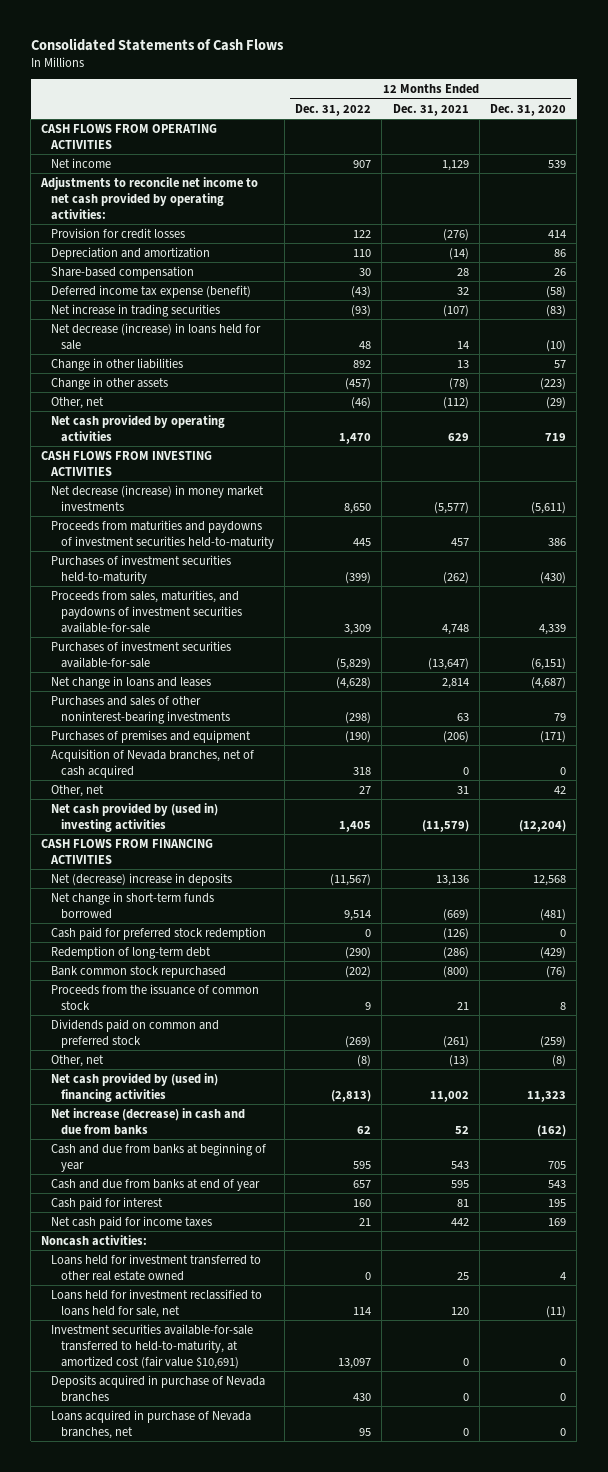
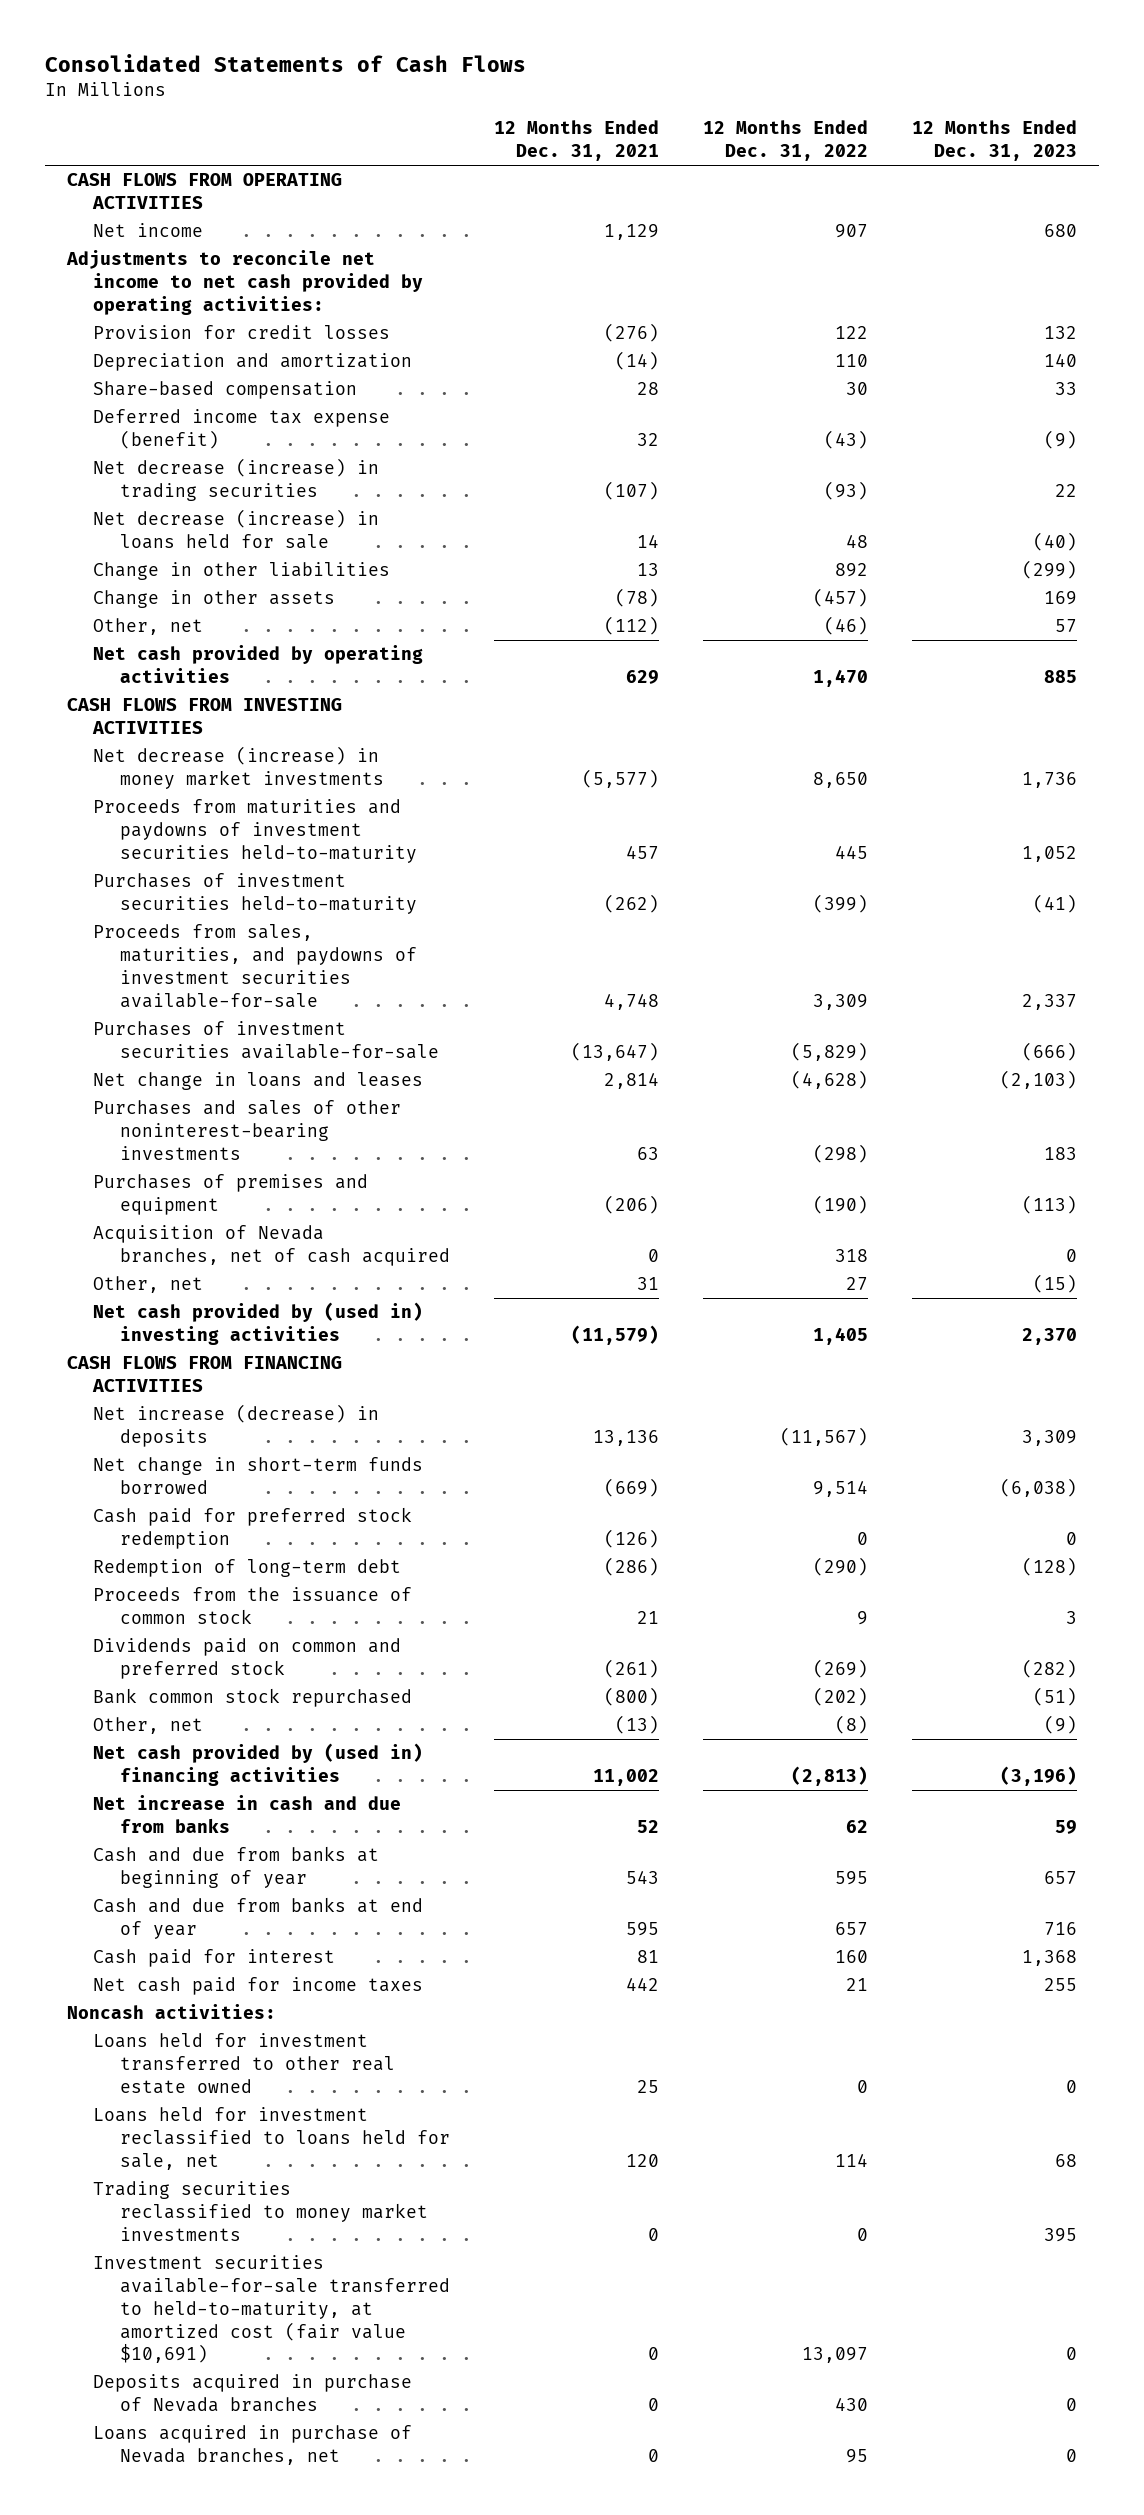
- | 12 Months Ended Dec. 31, 2022 | 12 Months Ended Dec. 31, 2021 | 12 Months Ended Dec. 31, 2020
+ | 12 Months Ended Dec. 31, 2021 | 12 Months Ended Dec. 31, 2022 | 12 Months Ended Dec. 31, 2023
- Net increase in trading securities | (93) | (107) | (83)
+ Net decrease (increase) in trading securities | (107) | (93) | 22
- Net (decrease) increase in deposits | (11,567) | 13,136 | 12,568
+ Net increase (decrease) in deposits | 13,136 | (11,567) | 3,309
moved down: Bank common stock repurchased | (800) | (202) | (51)
- Net increase (decrease) in cash and due from banks | 62 | 52 | (162)
+ Net increase in cash and due from banks | 52 | 62 | 59
+ Trading securities reclassified to money market investments | 0 | 0 | 395

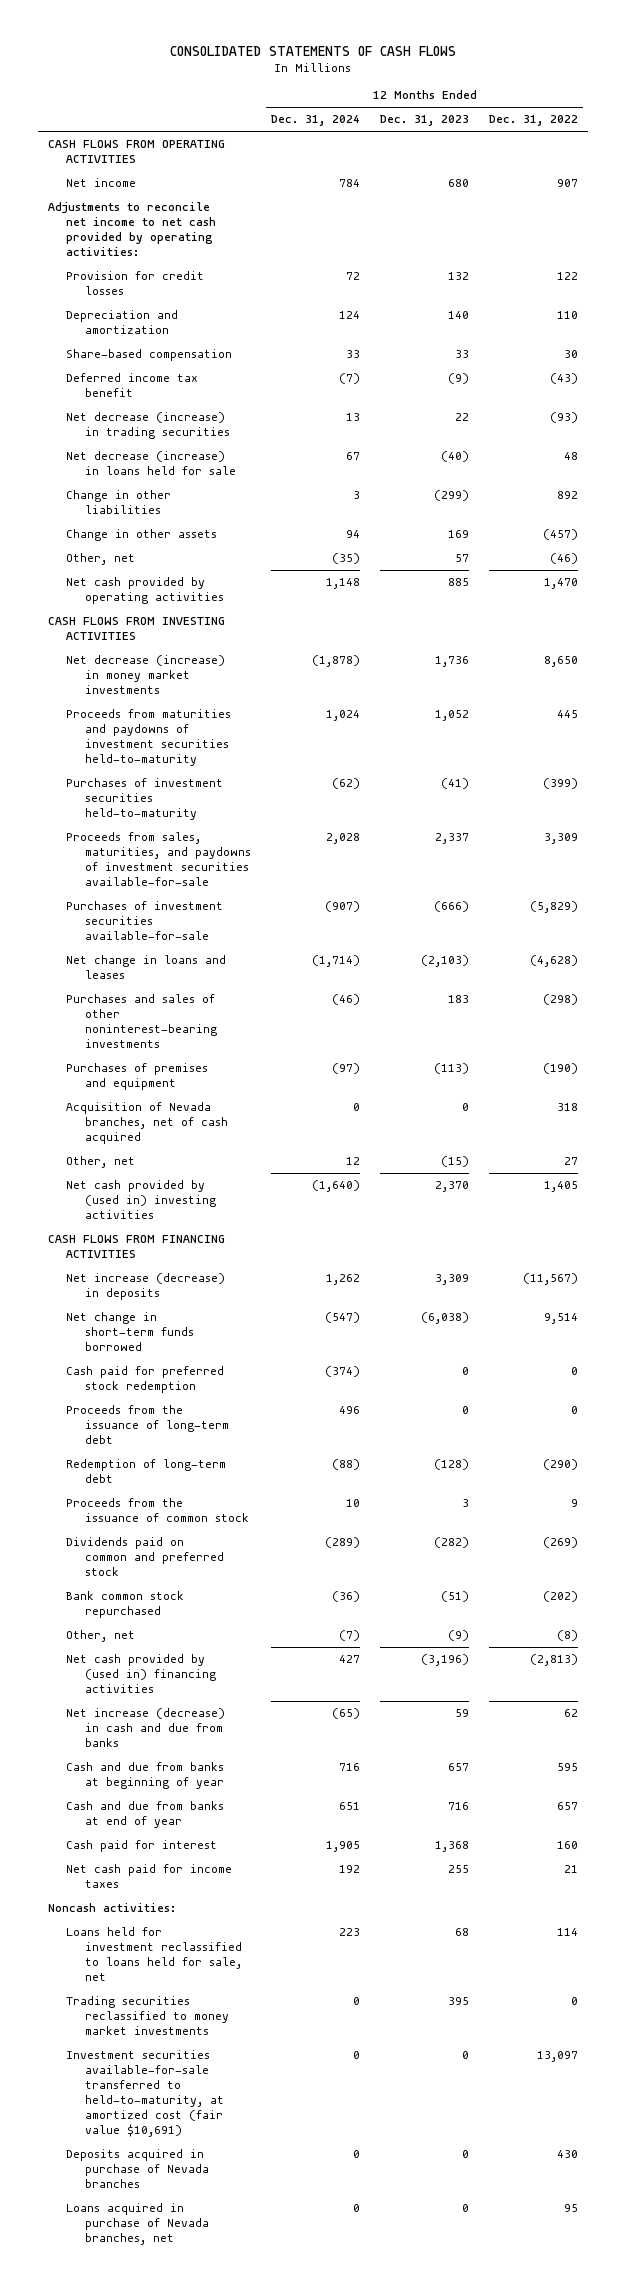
- Consolidated Statements of Cash Flows
+ CONSOLIDATED STATEMENTS OF CASH FLOWS
- | 12 Months Ended Dec. 31, 2021 | 12 Months Ended Dec. 31, 2022 | 12 Months Ended Dec. 31, 2023
+ | 12 Months Ended Dec. 31, 2024 | 12 Months Ended Dec. 31, 2023 | 12 Months Ended Dec. 31, 2022
- Deferred income tax expense (benefit) | 32 | (43) | (9)
+ Deferred income tax benefit | (7) | (9) | (43)
+ Proceeds from the issuance of long-term debt | 496 | 0 | 0
- Net increase in cash and due from banks | 52 | 62 | 59
+ Net increase (decrease) in cash and due from banks | (65) | 59 | 62
- Loans held for investment transferred to other real estate owned | 25 | 0 | 0

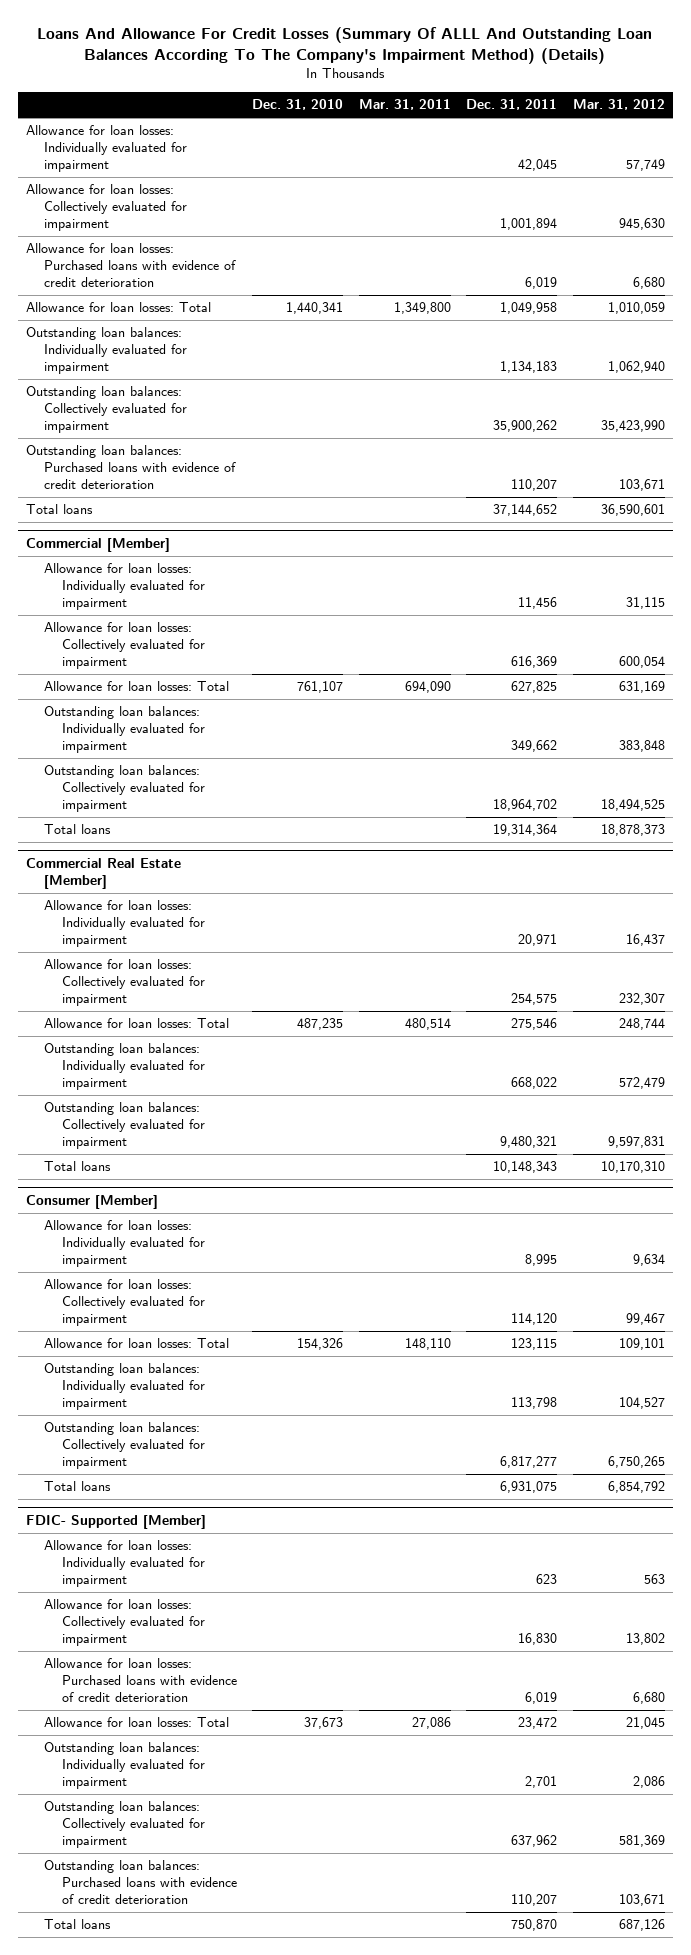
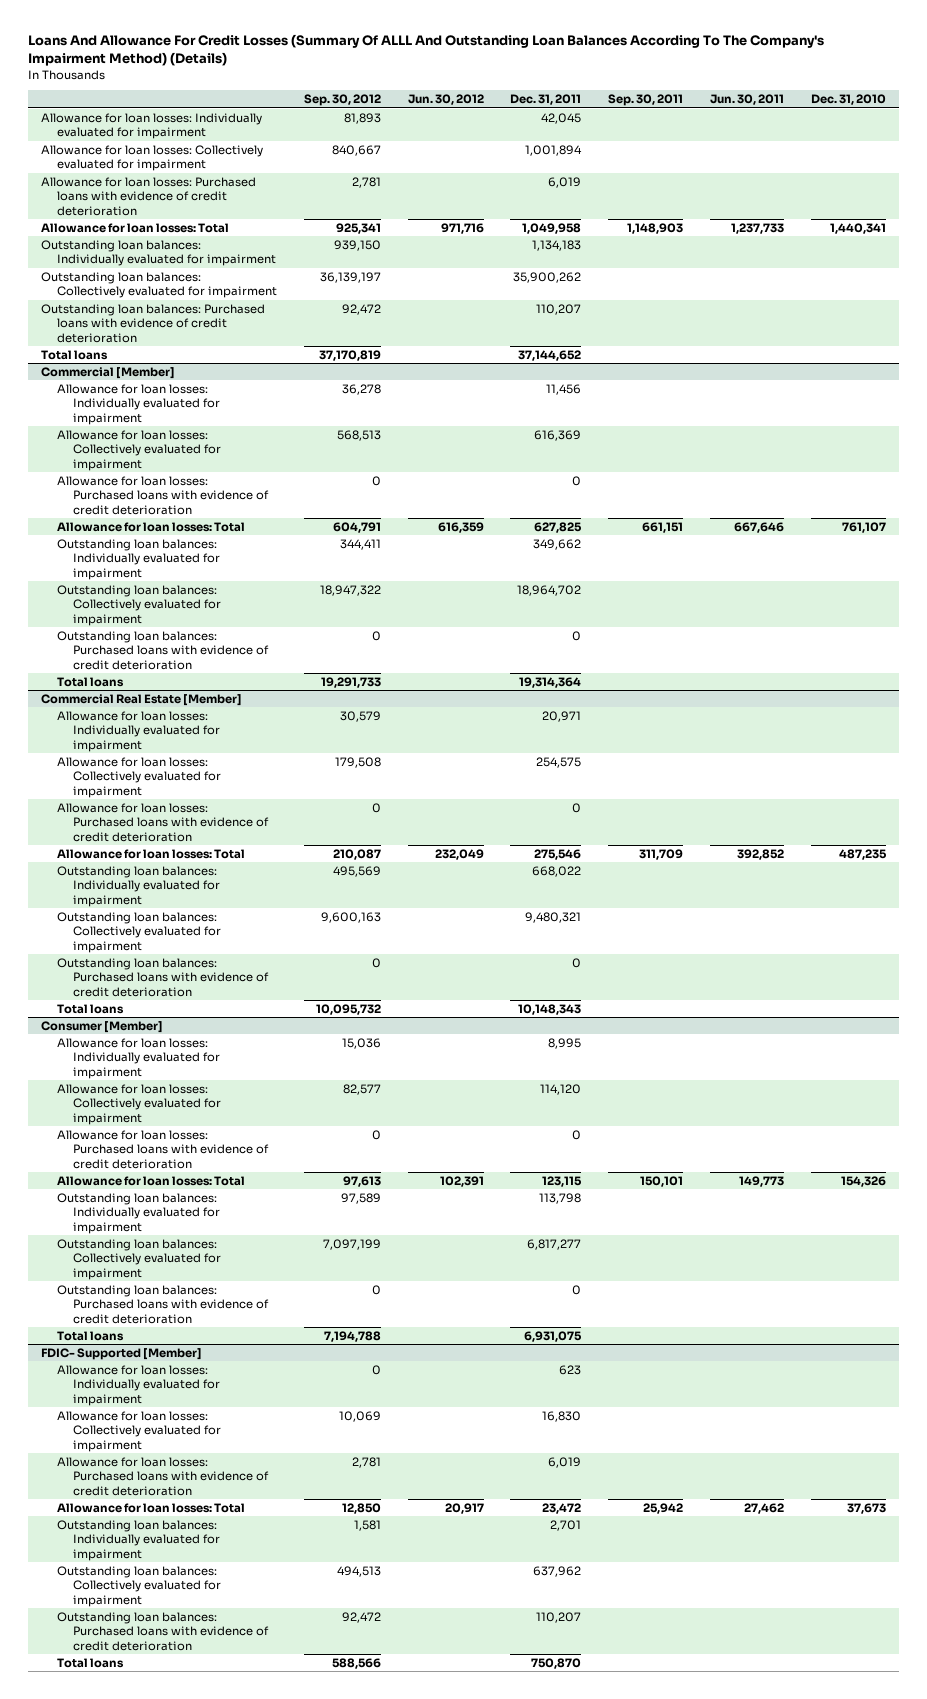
- | Dec. 31, 2010 | Mar. 31, 2011 | Dec. 31, 2011 | Mar. 31, 2012
+ | Sep. 30, 2012 | Jun. 30, 2012 | Dec. 31, 2011 | Sep. 30, 2011 | Jun. 30, 2011 | Dec. 31, 2010
@ Commercial [Member]
+ Allowance for loan losses: Purchased loans with evidence of credit deterioration | 0 | | 0 | | |
+ Outstanding loan balances: Purchased loans with evidence of credit deterioration | 0 | | 0 | | |
@ Commercial Real Estate [Member]
+ Allowance for loan losses: Purchased loans with evidence of credit deterioration | 0 | | 0 | | |
+ Outstanding loan balances: Purchased loans with evidence of credit deterioration | 0 | | 0 | | |
@ Consumer [Member]
+ Allowance for loan losses: Purchased loans with evidence of credit deterioration | 0 | | 0 | | |
+ Outstanding loan balances: Purchased loans with evidence of credit deterioration | 0 | | 0 | | |

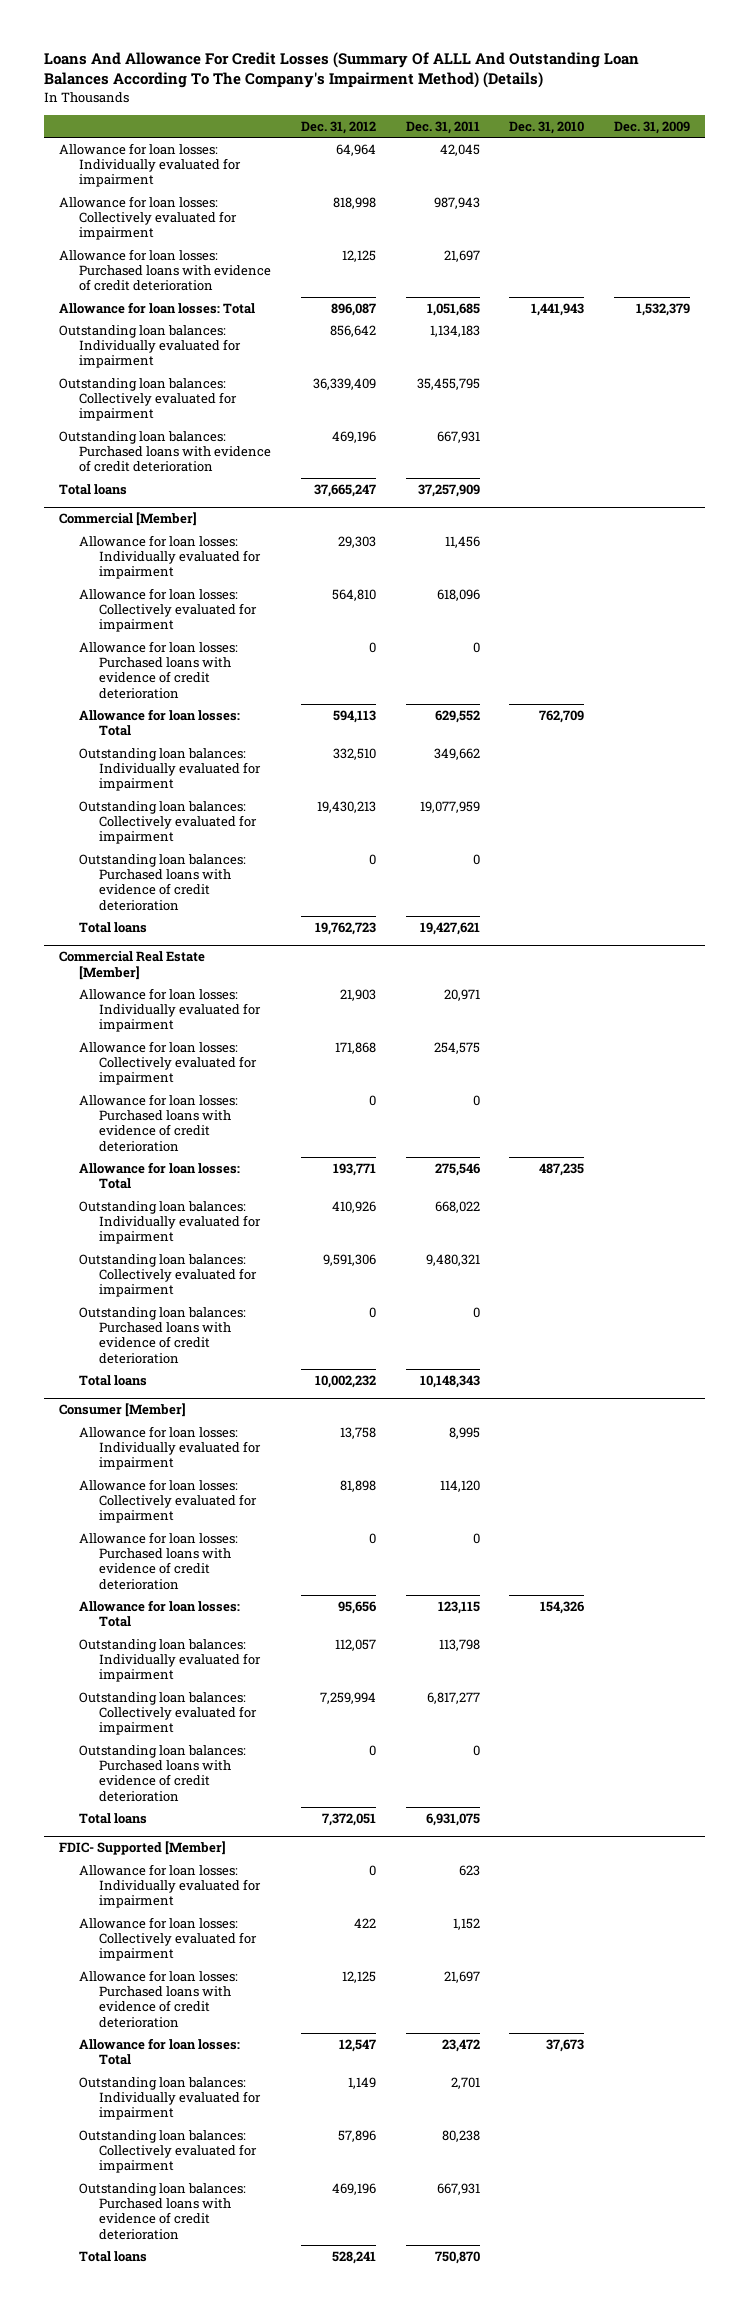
- | Sep. 30, 2012 | Jun. 30, 2012 | Dec. 31, 2011 | Sep. 30, 2011 | Jun. 30, 2011 | Dec. 31, 2010
+ | Dec. 31, 2012 | Dec. 31, 2011 | Dec. 31, 2010 | Dec. 31, 2009
- Allowance for loan losses: Collectively evaluated for impairment | 840,667 | | 1,001,894 | | |
- Allowance for loan losses: Purchased loans with evidence of credit deterioration | 2,781 | | 6,019 | | |
- Allowance for loan losses: Total | 925,341 | 971,716 | 1,049,958 | 1,148,903 | 1,237,733 | 1,440,341
+ Allowance for loan losses: Collectively evaluated for impairment | 818,998 | 987,943 | |
+ Allowance for loan losses: Purchased loans with evidence of credit deterioration | 12,125 | 21,697 | |
+ Allowance for loan losses: Total | 896,087 | 1,051,685 | 1,441,943 | 1,532,379
- Outstanding loan balances: Collectively evaluated for impairment | 36,139,197 | | 35,900,262 | | |
- Outstanding loan balances: Purchased loans with evidence of credit deterioration | 92,472 | | 110,207 | | |
- Total loans | 37,170,819 | | 37,144,652 | | |
+ Outstanding loan balances: Collectively evaluated for impairment | 36,339,409 | 35,455,795 | |
+ Outstanding loan balances: Purchased loans with evidence of credit deterioration | 469,196 | 667,931 | |
+ Total loans | 37,665,247 | 37,257,909 | |
@ Commercial [Member]
- Allowance for loan losses: Collectively evaluated for impairment | 568,513 | | 616,369 | | |
+ Allowance for loan losses: Collectively evaluated for impairment | 564,810 | 618,096 | |
- Allowance for loan losses: Total | 604,791 | 616,359 | 627,825 | 661,151 | 667,646 | 761,107
+ Allowance for loan losses: Total | 594,113 | 629,552 | 762,709 |
- Outstanding loan balances: Collectively evaluated for impairment | 18,947,322 | | 18,964,702 | | |
+ Outstanding loan balances: Collectively evaluated for impairment | 19,430,213 | 19,077,959 | |
- Total loans | 19,291,733 | | 19,314,364 | | |
+ Total loans | 19,762,723 | 19,427,621 | |
@ FDIC- Supported [Member]
- Allowance for loan losses: Collectively evaluated for impairment | 10,069 | | 16,830 | | |
- Allowance for loan losses: Purchased loans with evidence of credit deterioration | 2,781 | | 6,019 | | |
+ Allowance for loan losses: Collectively evaluated for impairment | 422 | 1,152 | |
+ Allowance for loan losses: Purchased loans with evidence of credit deterioration | 12,125 | 21,697 | |
- Outstanding loan balances: Collectively evaluated for impairment | 494,513 | | 637,962 | | |
- Outstanding loan balances: Purchased loans with evidence of credit deterioration | 92,472 | | 110,207 | | |
+ Outstanding loan balances: Collectively evaluated for impairment | 57,896 | 80,238 | |
+ Outstanding loan balances: Purchased loans with evidence of credit deterioration | 469,196 | 667,931 | |

